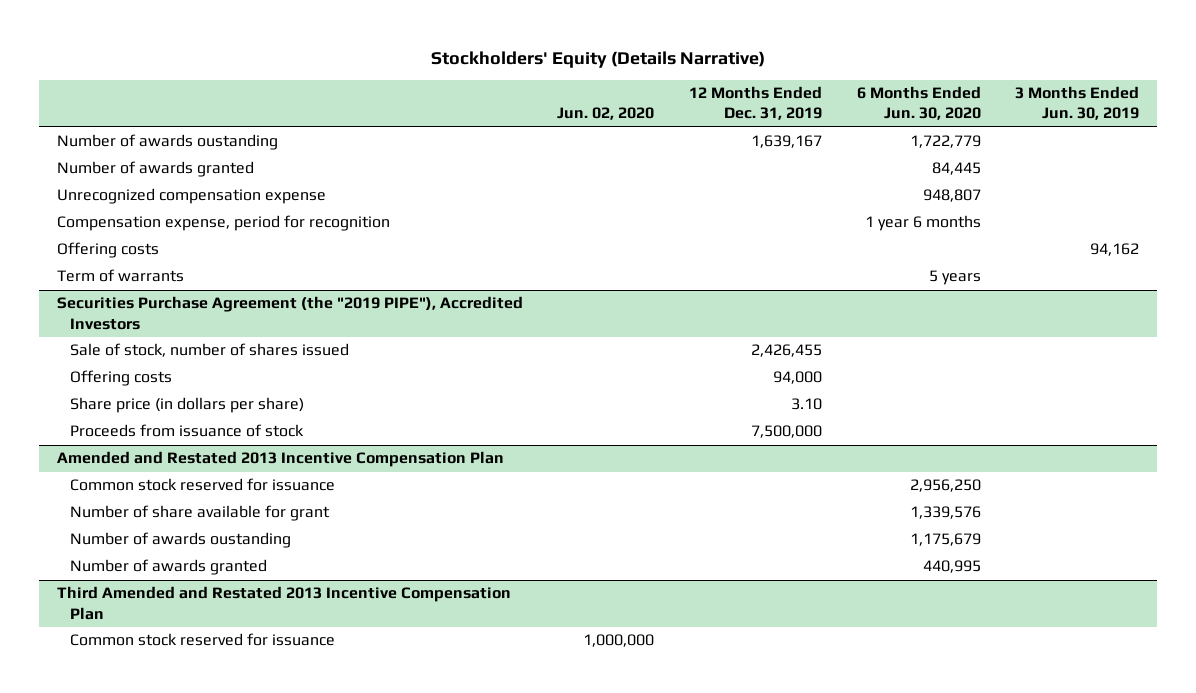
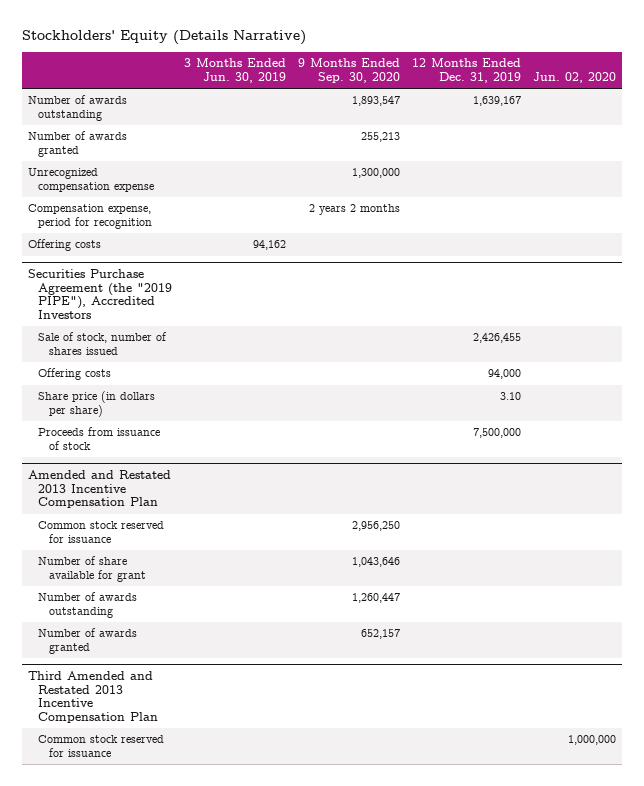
- | Jun. 02, 2020 | 12 Months Ended Dec. 31, 2019 | 6 Months Ended Jun. 30, 2020 | 3 Months Ended Jun. 30, 2019
+ | 3 Months Ended Jun. 30, 2019 | 9 Months Ended Sep. 30, 2020 | 12 Months Ended Dec. 31, 2019 | Jun. 02, 2020
- Number of awards oustanding | | 1,639,167 | 1,722,779 |
+ Number of awards outstanding | | 1,893,547 | 1,639,167 |
- Term of warrants | | | 5 years |
@ Amended and Restated 2013 Incentive Compensation Plan
- Number of awards oustanding | | | 1,175,679 |
+ Number of awards outstanding | | 1,260,447 | |

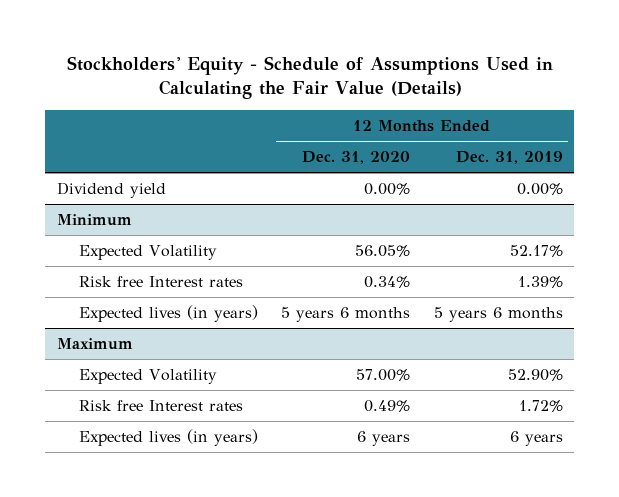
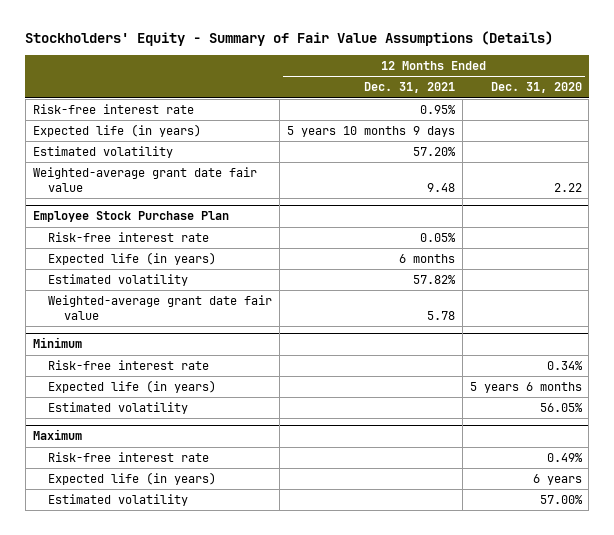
- Stockholders' Equity - Schedule of Assumptions Used in Calculating the Fair Value (Details)
+ Stockholders' Equity - Summary of Fair Value Assumptions (Details)
- | 12 Months Ended Dec. 31, 2020 | 12 Months Ended Dec. 31, 2019
+ | 12 Months Ended Dec. 31, 2021 | 12 Months Ended Dec. 31, 2020
- Dividend yield | 0.00% | 0.00%
+ Risk-free interest rate | 0.95% |
+ Expected life (in years) | 5 years 10 months 9 days |
+ Estimated volatility | 57.20% |
+ Weighted-average grant date fair value | 9.48 | 2.22
+ Employee Stock Purchase Plan
+ Risk-free interest rate | 0.05% |
+ Expected life (in years) | 6 months |
+ Estimated volatility | 57.82% |
+ Weighted-average grant date fair value | 5.78 |
@ Minimum
- Expected Volatility | 56.05% | 52.17%
- Risk free Interest rates | 0.34% | 1.39%
- Expected lives (in years) | 5 years 6 months | 5 years 6 months
+ Risk-free interest rate | | 0.34%
+ Expected life (in years) | | 5 years 6 months
+ Estimated volatility | | 56.05%
@ Maximum
- Expected Volatility | 57.00% | 52.90%
- Risk free Interest rates | 0.49% | 1.72%
- Expected lives (in years) | 6 years | 6 years
+ Risk-free interest rate | | 0.49%
+ Expected life (in years) | | 6 years
+ Estimated volatility | | 57.00%

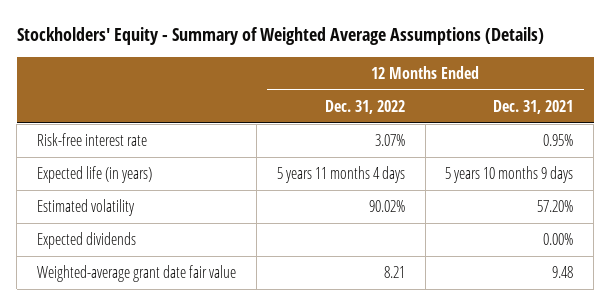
- Stockholders' Equity - Summary of Fair Value Assumptions (Details)
+ Stockholders' Equity - Summary of Weighted Average Assumptions (Details)
- | 12 Months Ended Dec. 31, 2021 | 12 Months Ended Dec. 31, 2020
+ | 12 Months Ended Dec. 31, 2022 | 12 Months Ended Dec. 31, 2021
+ Expected dividends | | 0.00%
- Employee Stock Purchase Plan
- Risk-free interest rate | 0.05% |
- Expected life (in years) | 6 months |
- Estimated volatility | 57.82% |
- Weighted-average grant date fair value | 5.78 |
- Minimum
- Risk-free interest rate | | 0.34%
- Expected life (in years) | | 5 years 6 months
- Estimated volatility | | 56.05%
- Maximum
- Risk-free interest rate | | 0.49%
- Expected life (in years) | | 6 years
- Estimated volatility | | 57.00%

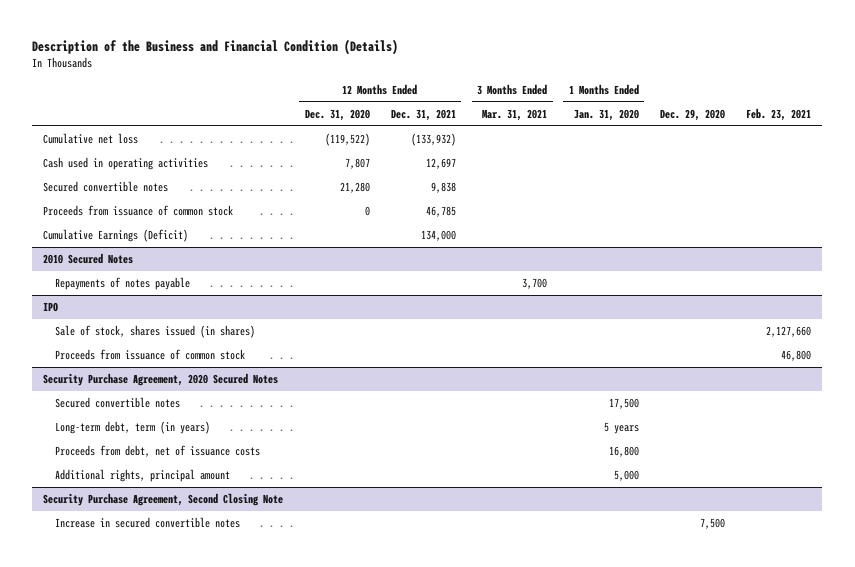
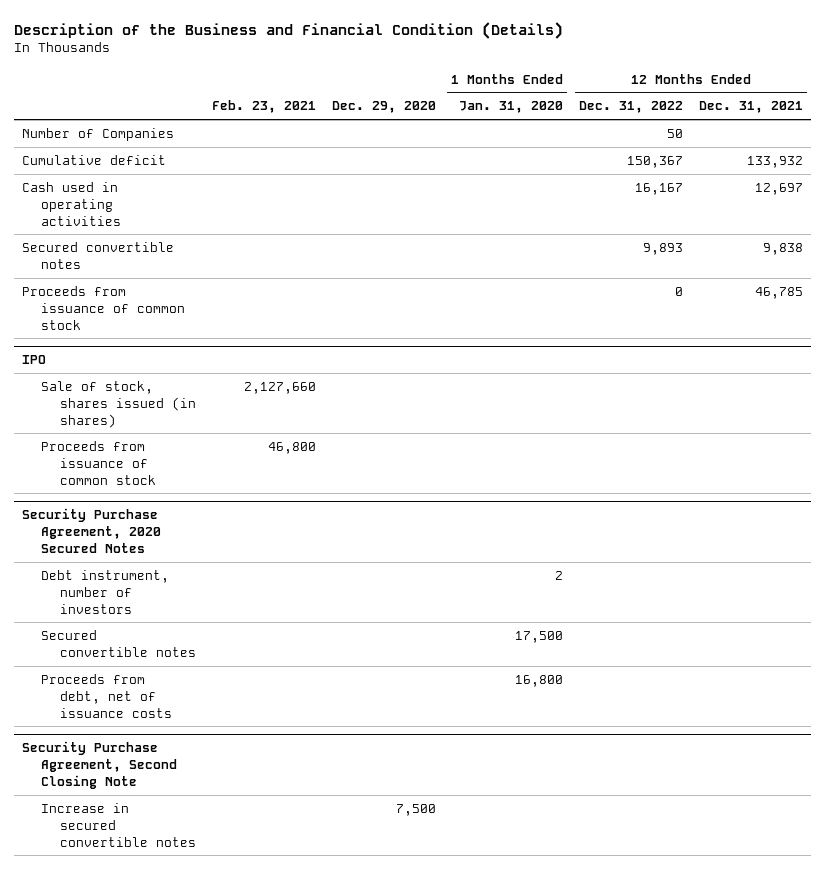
- | 12 Months Ended Dec. 31, 2020 | 12 Months Ended Dec. 31, 2021 | 3 Months Ended Mar. 31, 2021 | 1 Months Ended Jan. 31, 2020 | Dec. 29, 2020 | Feb. 23, 2021
+ | Feb. 23, 2021 | Dec. 29, 2020 | 1 Months Ended Jan. 31, 2020 | 12 Months Ended Dec. 31, 2022 | 12 Months Ended Dec. 31, 2021
- Cumulative net loss | (119,522) | (133,932) | | | |
+ Number of Companies | | | | 50 |
+ Cumulative deficit | | | | 150,367 | 133,932
- Cumulative Earnings (Deficit) | | 134,000 | | | |
- 2010 Secured Notes
- Repayments of notes payable | | | 3,700 | | |
@ Security Purchase Agreement, 2020 Secured Notes
+ Debt instrument, number of investors | | | 2 | |
- Long-term debt, term (in years) | | | | 5 years | |
- Additional rights, principal amount | | | | 5,000 | |

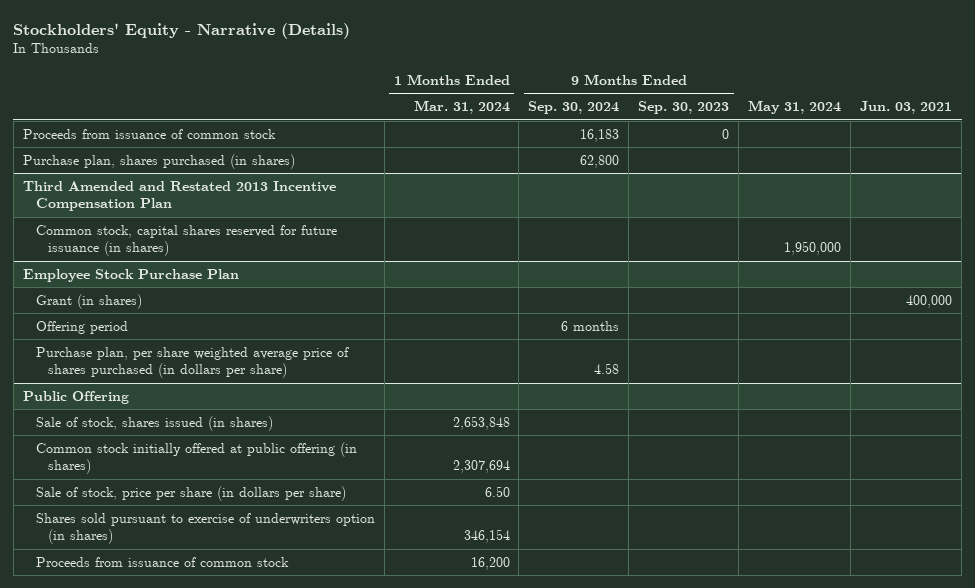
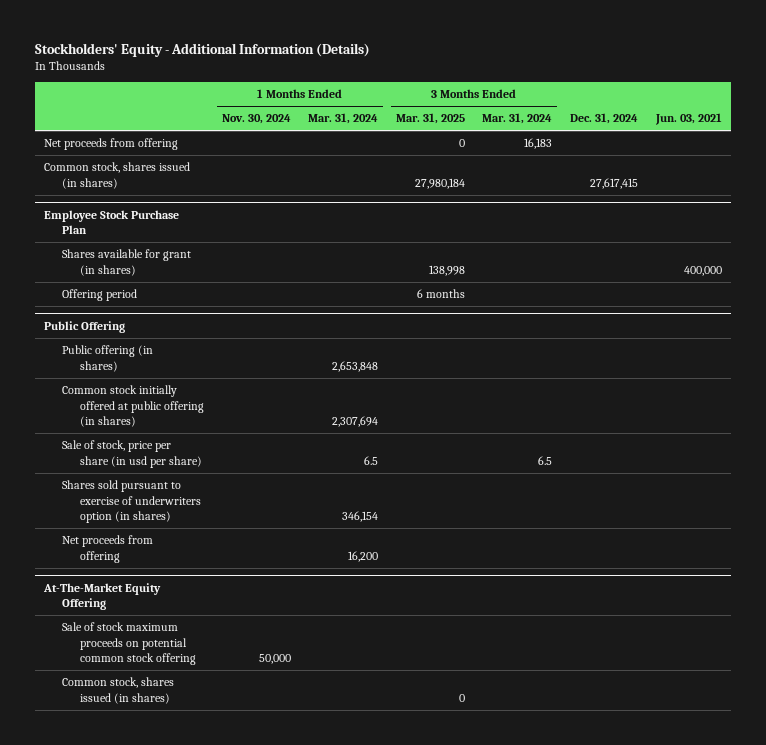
- Stockholders' Equity - Narrative (Details)
+ Stockholders' Equity - Additional Information (Details)
- | 1 Months Ended Mar. 31, 2024 | 9 Months Ended Sep. 30, 2024 | 9 Months Ended Sep. 30, 2023 | May 31, 2024 | Jun. 03, 2021
+ | 1 Months Ended Nov. 30, 2024 | 1 Months Ended Mar. 31, 2024 | 3 Months Ended Mar. 31, 2025 | 3 Months Ended Mar. 31, 2024 | Dec. 31, 2024 | Jun. 03, 2021
- Proceeds from issuance of common stock | | 16,183 | 0 | |
- Purchase plan, shares purchased (in shares) | | 62,800 | | |
- Third Amended and Restated 2013 Incentive Compensation Plan
- Common stock, capital shares reserved for future issuance (in shares) | | | | 1,950,000 |
+ Net proceeds from offering | | | 0 | 16,183 | |
+ Common stock, shares issued (in shares) | | | 27,980,184 | | 27,617,415 |
@ Employee Stock Purchase Plan
- Grant (in shares) | | | | | 400,000
+ Shares available for grant (in shares) | | | 138,998 | | | 400,000
- Purchase plan, per share weighted average price of shares purchased (in dollars per share) | | 4.58 | | |
@ Public Offering
- Sale of stock, shares issued (in shares) | 2,653,848 | | | |
+ Public offering (in shares) | | 2,653,848 | | | |
- Sale of stock, price per share (in dollars per share) | 6.50 | | | |
+ Sale of stock, price per share (in usd per share) | | 6.5 | | 6.5 | |
- Proceeds from issuance of common stock | 16,200 | | | |
+ Net proceeds from offering | | 16,200 | | | |
+ At-The-Market Equity Offering
+ Sale of stock maximum proceeds on potential common stock offering | 50,000 | | | | |
+ Common stock, shares issued (in shares) | | | 0 | | |

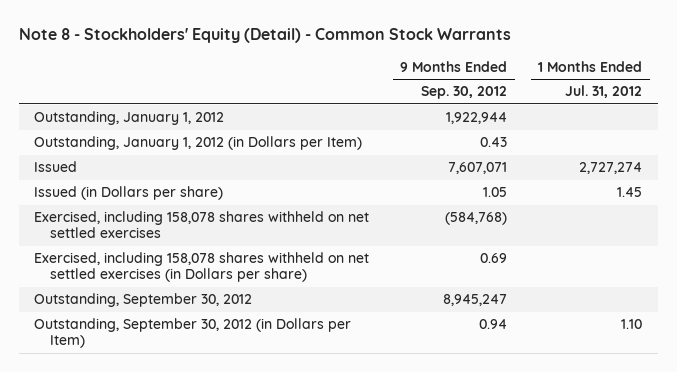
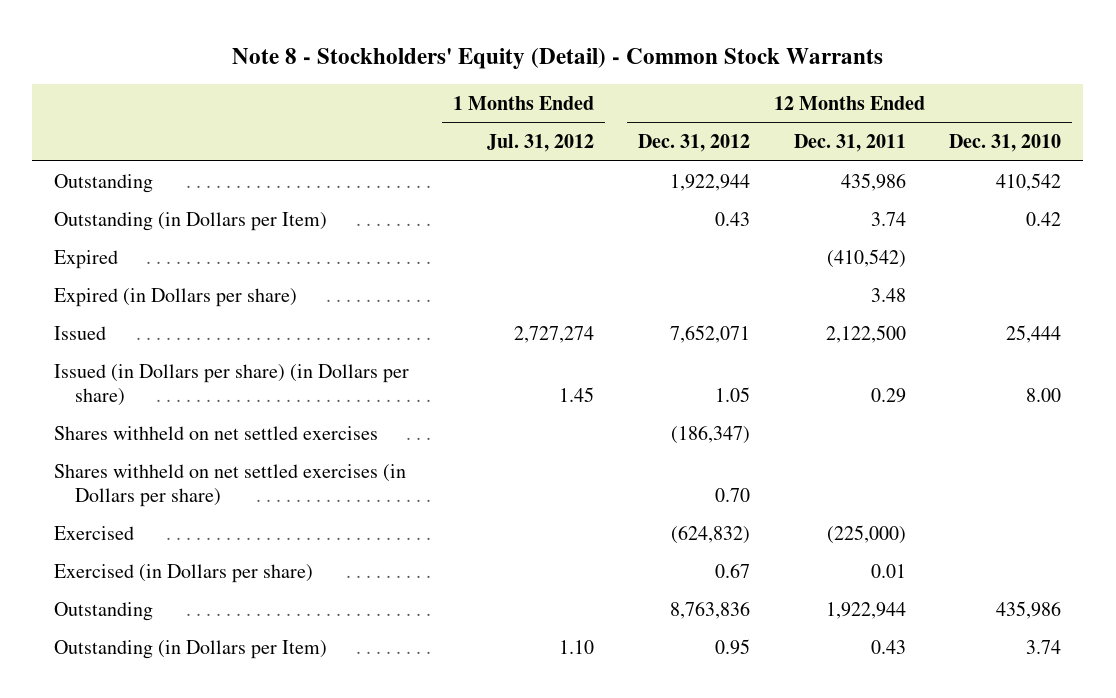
- | 9 Months Ended Sep. 30, 2012 | 1 Months Ended Jul. 31, 2012
+ | 1 Months Ended Jul. 31, 2012 | 12 Months Ended Dec. 31, 2012 | 12 Months Ended Dec. 31, 2011 | 12 Months Ended Dec. 31, 2010
- Outstanding, January 1, 2012 | 1,922,944 |
- Outstanding, January 1, 2012 (in Dollars per Item) | 0.43 |
+ Outstanding | | 1,922,944 | 435,986 | 410,542
+ Outstanding (in Dollars per Item) | | 0.43 | 3.74 | 0.42
+ Expired | | | (410,542) |
+ Expired (in Dollars per share) | | | 3.48 |
- Issued (in Dollars per share) | 1.05 | 1.45
- Exercised, including 158,078 shares withheld on net settled exercises | (584,768) |
- Exercised, including 158,078 shares withheld on net settled exercises (in Dollars per share) | 0.69 |
- Outstanding, September 30, 2012 | 8,945,247 |
- Outstanding, September 30, 2012 (in Dollars per Item) | 0.94 | 1.10
+ Issued (in Dollars per share) (in Dollars per share) | 1.45 | 1.05 | 0.29 | 8.00
+ Shares withheld on net settled exercises | | (186,347) | |
+ Shares withheld on net settled exercises (in Dollars per share) | | 0.70 | |
+ Exercised | | (624,832) | (225,000) |
+ Exercised (in Dollars per share) | | 0.67 | 0.01 |
+ Outstanding | | 8,763,836 | 1,922,944 | 435,986
+ Outstanding (in Dollars per Item) | 1.10 | 0.95 | 0.43 | 3.74

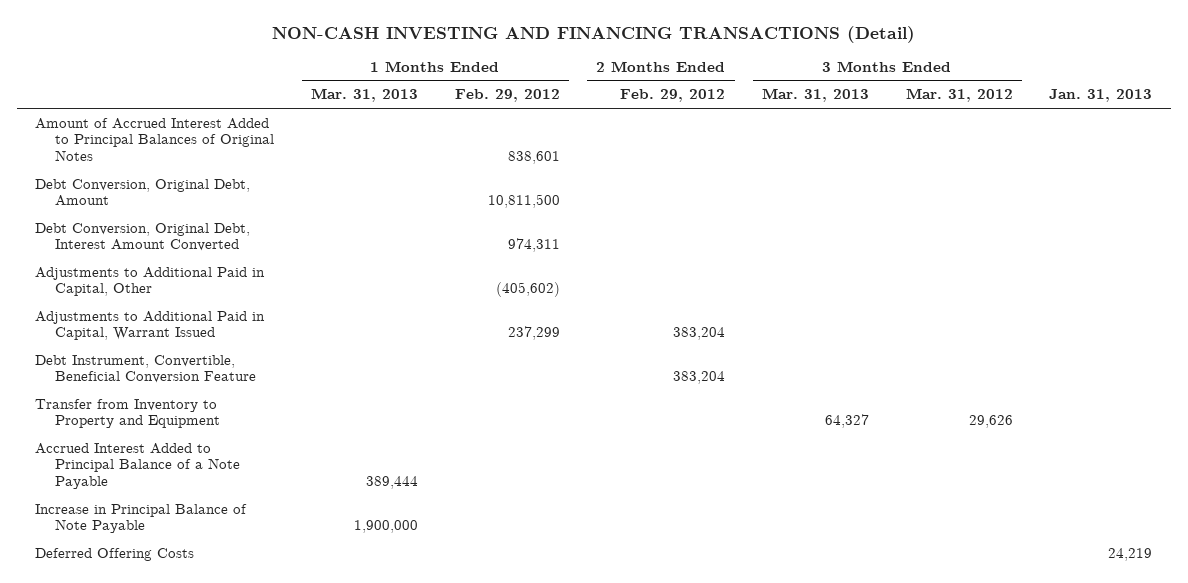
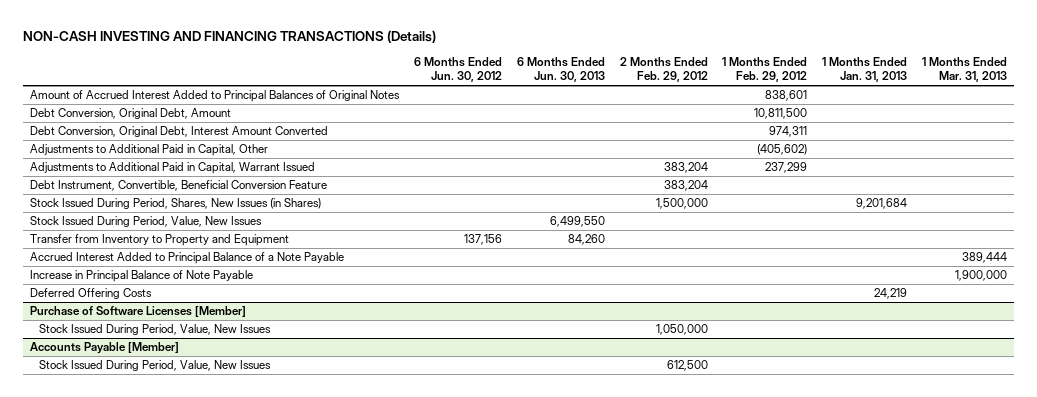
- NON-CASH INVESTING AND FINANCING TRANSACTIONS (Detail)
+ NON-CASH INVESTING AND FINANCING TRANSACTIONS (Details)
- | 1 Months Ended Mar. 31, 2013 | 1 Months Ended Feb. 29, 2012 | 2 Months Ended Feb. 29, 2012 | 3 Months Ended Mar. 31, 2013 | 3 Months Ended Mar. 31, 2012 | Jan. 31, 2013
+ | 6 Months Ended Jun. 30, 2012 | 6 Months Ended Jun. 30, 2013 | 2 Months Ended Feb. 29, 2012 | 1 Months Ended Feb. 29, 2012 | 1 Months Ended Jan. 31, 2013 | 1 Months Ended Mar. 31, 2013
+ Stock Issued During Period, Shares, New Issues (in Shares) | | | 1,500,000 | | 9,201,684 |
+ Stock Issued During Period, Value, New Issues | | 6,499,550 | | | |
+ Purchase of Software Licenses [Member]
+ Stock Issued During Period, Value, New Issues | | | 1,050,000 | | |
+ Accounts Payable [Member]
+ Stock Issued During Period, Value, New Issues | | | 612,500 | | |

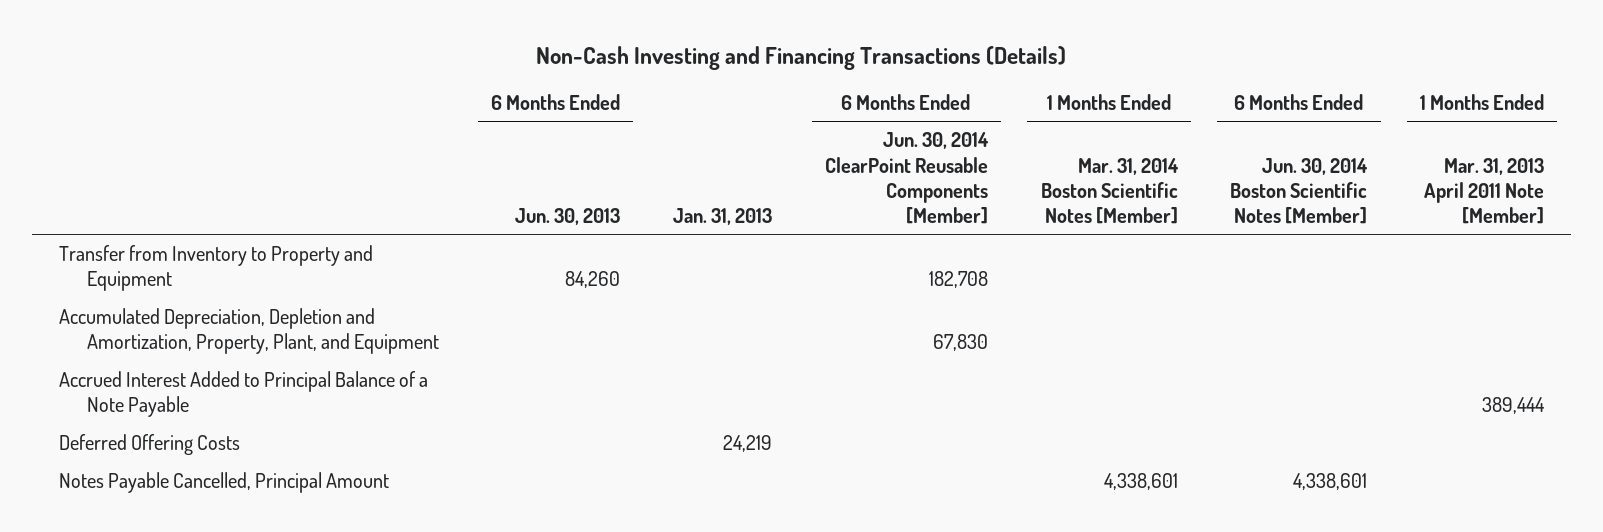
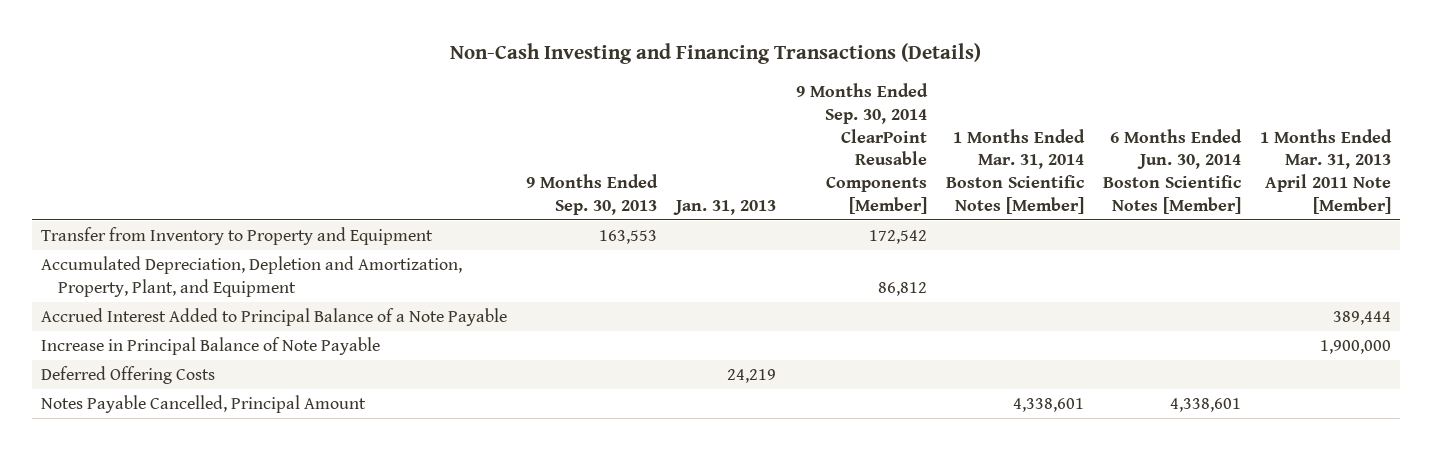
- | 6 Months Ended Jun. 30, 2013 | Jan. 31, 2013 | 6 Months Ended Jun. 30, 2014 ClearPoint Reusable Components [Member] | 1 Months Ended Mar. 31, 2014 Boston Scientific Notes [Member] | 6 Months Ended Jun. 30, 2014 Boston Scientific Notes [Member] | 1 Months Ended Mar. 31, 2013 April 2011 Note [Member]
+ | 9 Months Ended Sep. 30, 2013 | Jan. 31, 2013 | 9 Months Ended Sep. 30, 2014 ClearPoint Reusable Components [Member] | 1 Months Ended Mar. 31, 2014 Boston Scientific Notes [Member] | 6 Months Ended Jun. 30, 2014 Boston Scientific Notes [Member] | 1 Months Ended Mar. 31, 2013 April 2011 Note [Member]
+ Increase in Principal Balance of Note Payable | | | | | | 1,900,000

